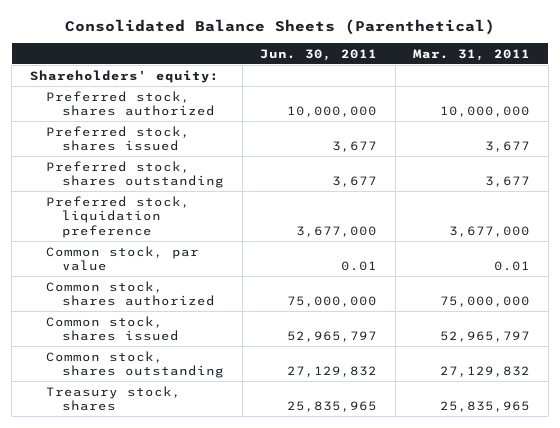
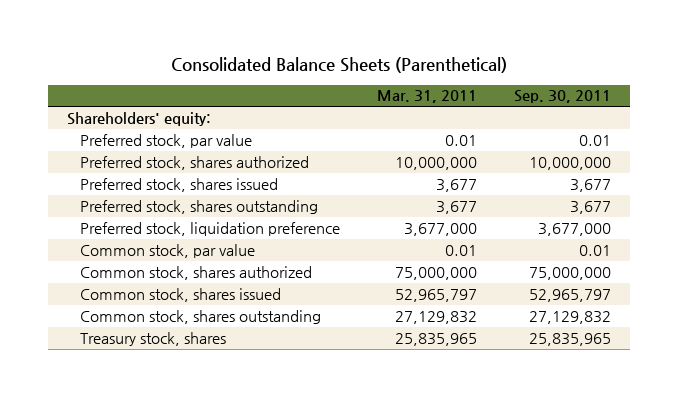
- | Jun. 30, 2011 | Mar. 31, 2011
+ | Mar. 31, 2011 | Sep. 30, 2011
+ Preferred stock, par value | 0.01 | 0.01

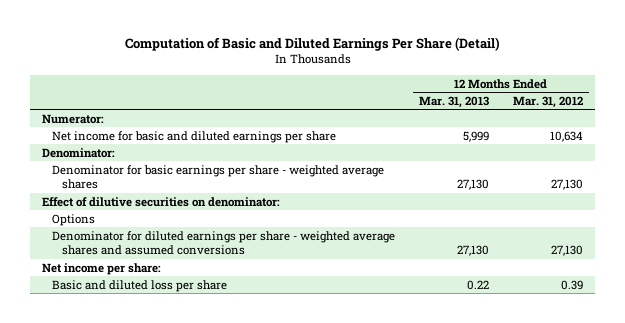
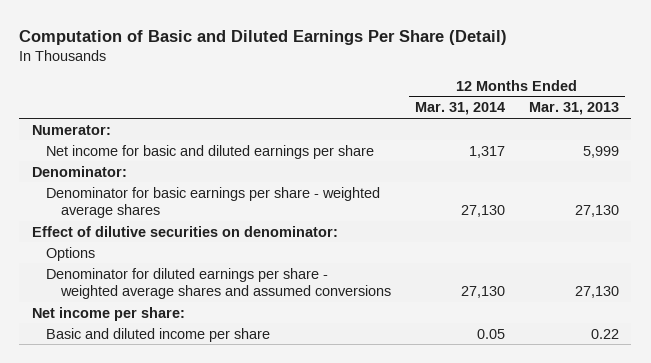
- | 12 Months Ended Mar. 31, 2013 | 12 Months Ended Mar. 31, 2012
+ | 12 Months Ended Mar. 31, 2014 | 12 Months Ended Mar. 31, 2013
- Basic and diluted loss per share | 0.22 | 0.39
+ Basic and diluted income per share | 0.05 | 0.22

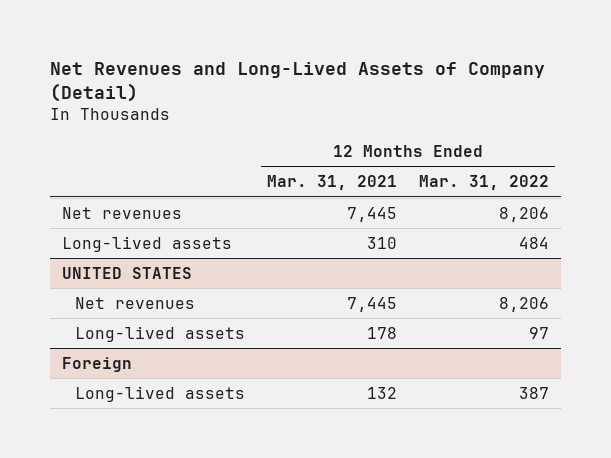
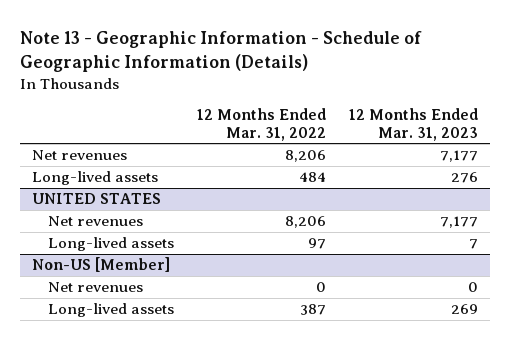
- Net Revenues and Long-Lived Assets of Company (Detail)
+ Note 13 - Geographic Information - Schedule of Geographic Information (Details)
- | 12 Months Ended Mar. 31, 2021 | 12 Months Ended Mar. 31, 2022
+ | 12 Months Ended Mar. 31, 2022 | 12 Months Ended Mar. 31, 2023
- Foreign
+ Non-US [Member]
+ Net revenues | 0 | 0

